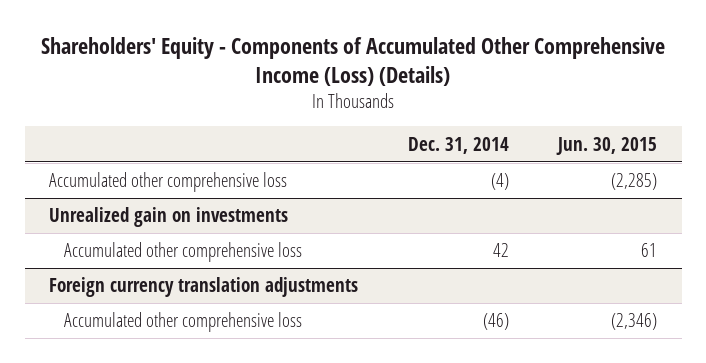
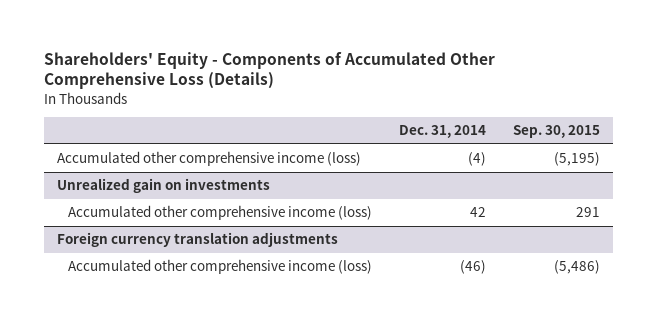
- Shareholders' Equity - Components of Accumulated Other Comprehensive Income (Loss) (Details)
+ Shareholders' Equity - Components of Accumulated Other Comprehensive Loss (Details)
- | Dec. 31, 2014 | Jun. 30, 2015
+ | Dec. 31, 2014 | Sep. 30, 2015
- Accumulated other comprehensive loss | (4) | (2,285)
+ Accumulated other comprehensive income (loss) | (4) | (5,195)
@ Unrealized gain on investments
- Accumulated other comprehensive loss | 42 | 61
+ Accumulated other comprehensive income (loss) | 42 | 291
@ Foreign currency translation adjustments
- Accumulated other comprehensive loss | (46) | (2,346)
+ Accumulated other comprehensive income (loss) | (46) | (5,486)

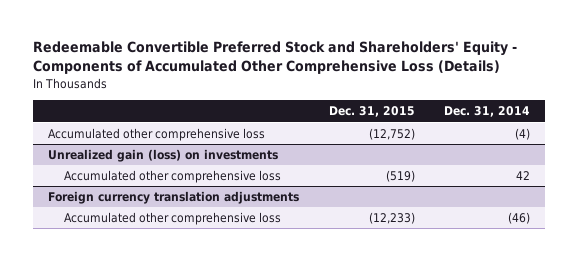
- Shareholders' Equity - Components of Accumulated Other Comprehensive Loss (Details)
+ Redeemable Convertible Preferred Stock and Shareholders' Equity - Components of Accumulated Other Comprehensive Loss (Details)
- | Dec. 31, 2014 | Sep. 30, 2015
+ | Dec. 31, 2015 | Dec. 31, 2014
- Accumulated other comprehensive income (loss) | (4) | (5,195)
- Unrealized gain on investments
- Accumulated other comprehensive income (loss) | 42 | 291
+ Accumulated other comprehensive loss | (12,752) | (4)
+ Unrealized gain (loss) on investments
+ Accumulated other comprehensive loss | (519) | 42
@ Foreign currency translation adjustments
- Accumulated other comprehensive income (loss) | (46) | (5,486)
+ Accumulated other comprehensive loss | (12,233) | (46)

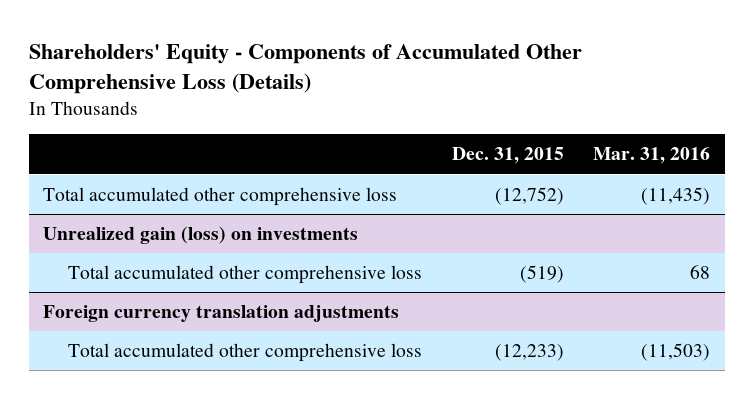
- Redeemable Convertible Preferred Stock and Shareholders' Equity - Components of Accumulated Other Comprehensive Loss (Details)
+ Shareholders' Equity - Components of Accumulated Other Comprehensive Loss (Details)
- | Dec. 31, 2015 | Dec. 31, 2014
+ | Dec. 31, 2015 | Mar. 31, 2016
- Accumulated other comprehensive loss | (12,752) | (4)
+ Total accumulated other comprehensive loss | (12,752) | (11,435)
@ Unrealized gain (loss) on investments
- Accumulated other comprehensive loss | (519) | 42
+ Total accumulated other comprehensive loss | (519) | 68
@ Foreign currency translation adjustments
- Accumulated other comprehensive loss | (12,233) | (46)
+ Total accumulated other comprehensive loss | (12,233) | (11,503)

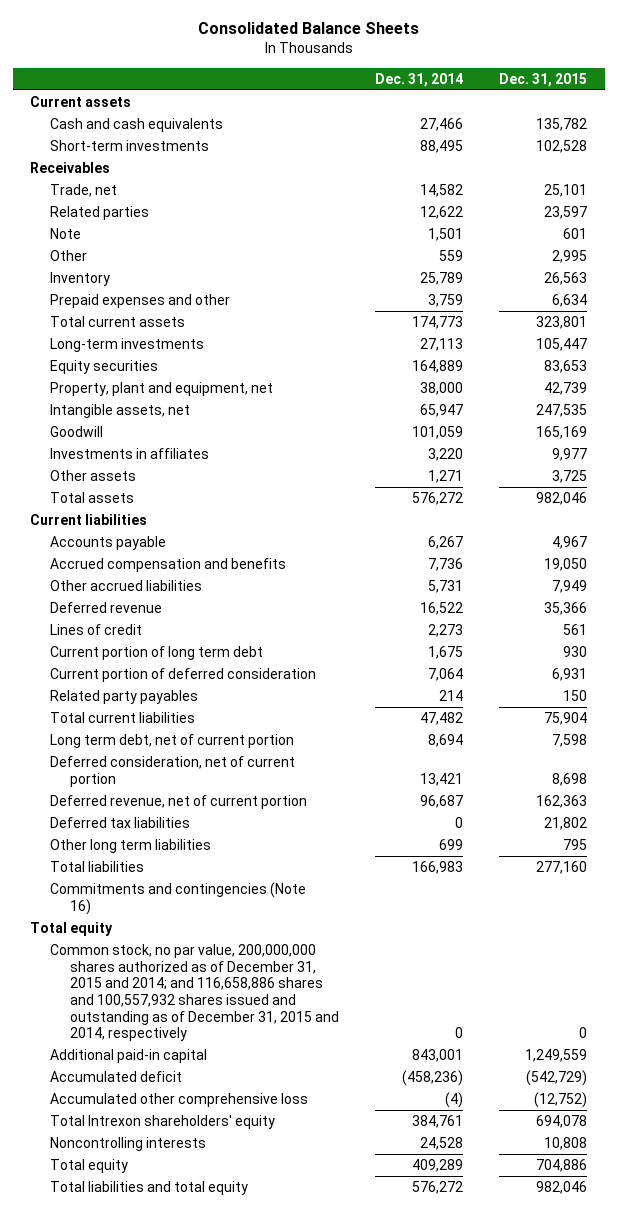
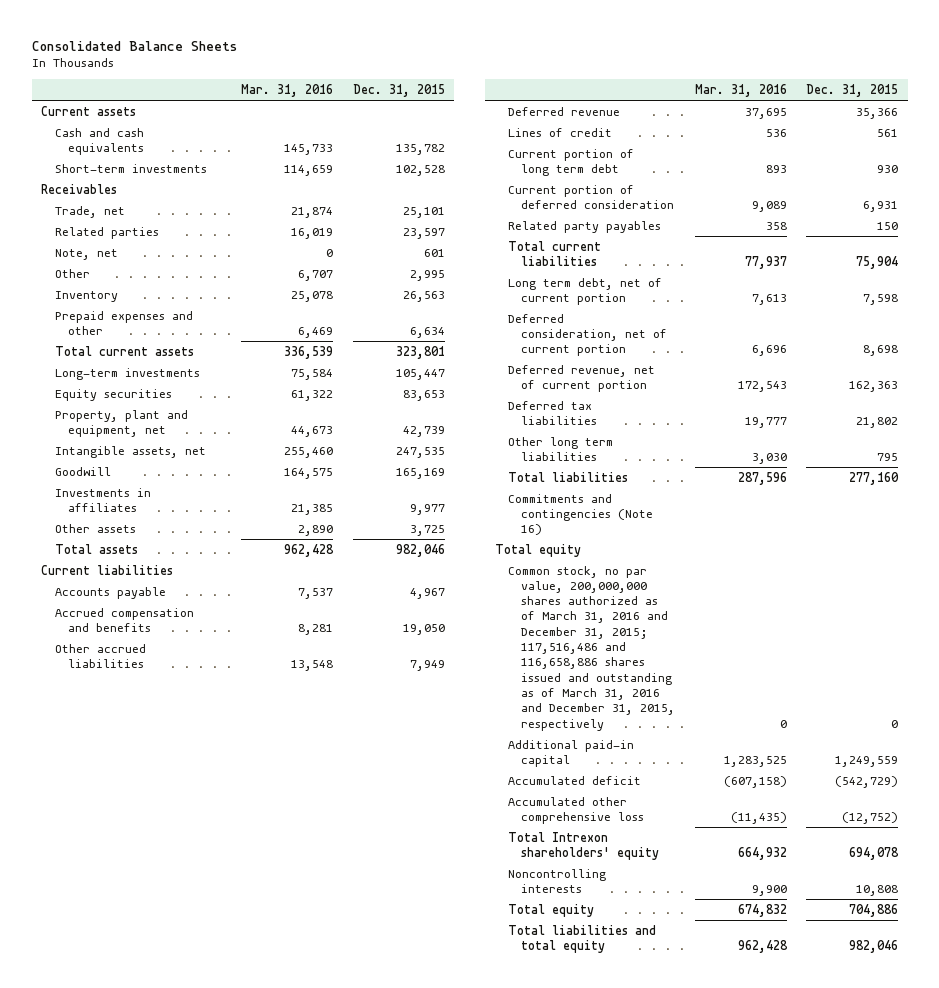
- | Dec. 31, 2014 | Dec. 31, 2015
+ | Mar. 31, 2016 | Dec. 31, 2015
- Note | 1,501 | 601
+ Note, net | 0 | 601
- Common stock, no par value, 200,000,000 shares authorized as of December 31, 2015 and 2014; and 116,658,886 shares and 100,557,932 shares issued and outstanding as of December 31, 2015 and 2014, respectively | 0 | 0
+ Common stock, no par value, 200,000,000 shares authorized as of March 31, 2016 and December 31, 2015; 117,516,486 and 116,658,886 shares issued and outstanding as of March 31, 2016 and December 31, 2015, respectively | 0 | 0

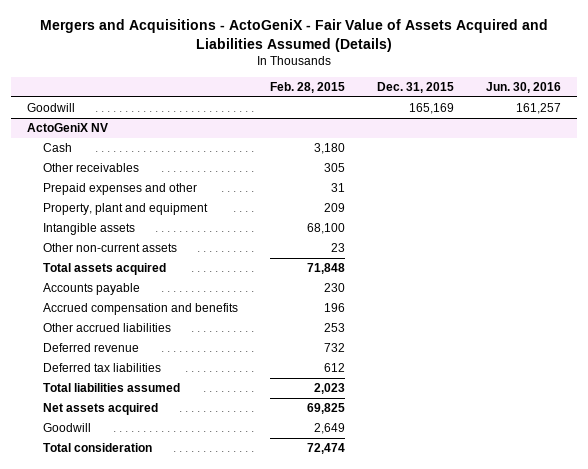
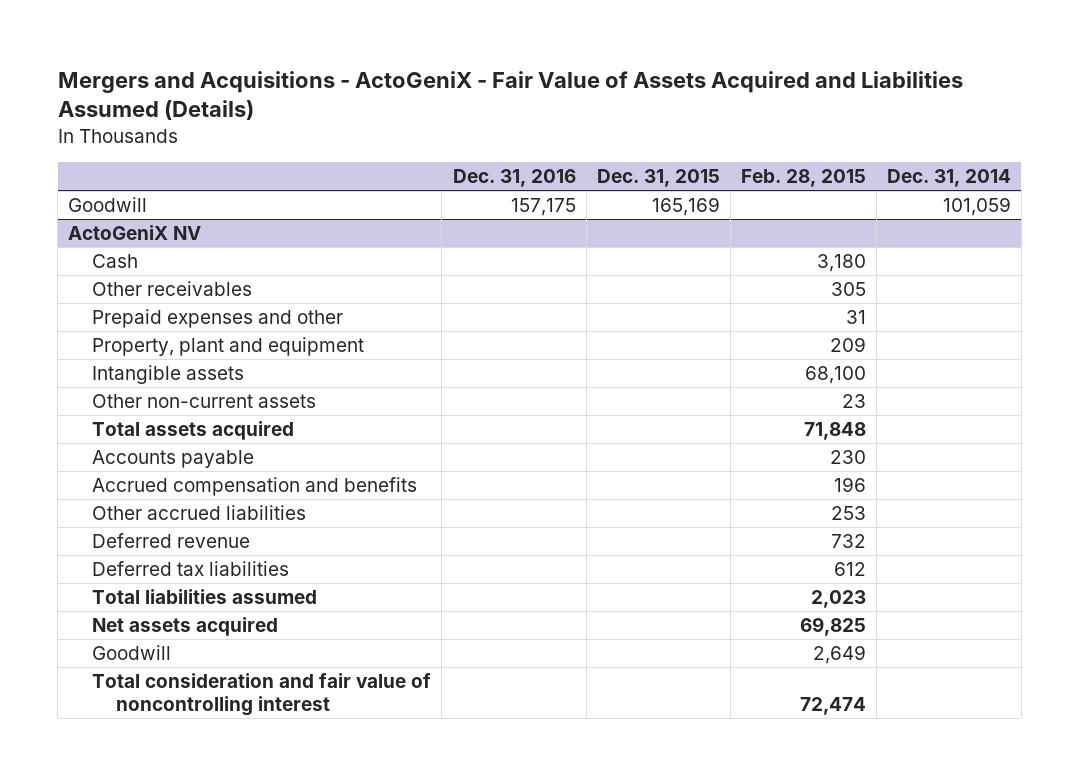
- | Feb. 28, 2015 | Dec. 31, 2015 | Jun. 30, 2016
+ | Dec. 31, 2016 | Dec. 31, 2015 | Feb. 28, 2015 | Dec. 31, 2014
@ ActoGeniX NV
- Total consideration | 72,474 | |
+ Total consideration and fair value of noncontrolling interest | | | 72,474 |

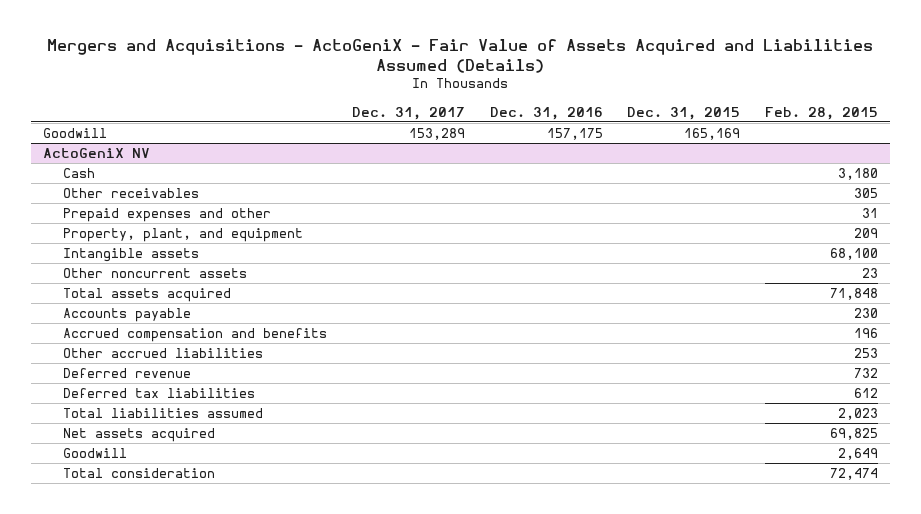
- | Dec. 31, 2016 | Dec. 31, 2015 | Feb. 28, 2015 | Dec. 31, 2014
+ | Dec. 31, 2017 | Dec. 31, 2016 | Dec. 31, 2015 | Feb. 28, 2015
@ ActoGeniX NV
- Property, plant and equipment | | | 209 |
+ Property, plant, and equipment | | | | 209
- Other non-current assets | | | 23 |
+ Other noncurrent assets | | | | 23
- Total consideration and fair value of noncontrolling interest | | | 72,474 |
+ Total consideration | | | | 72,474

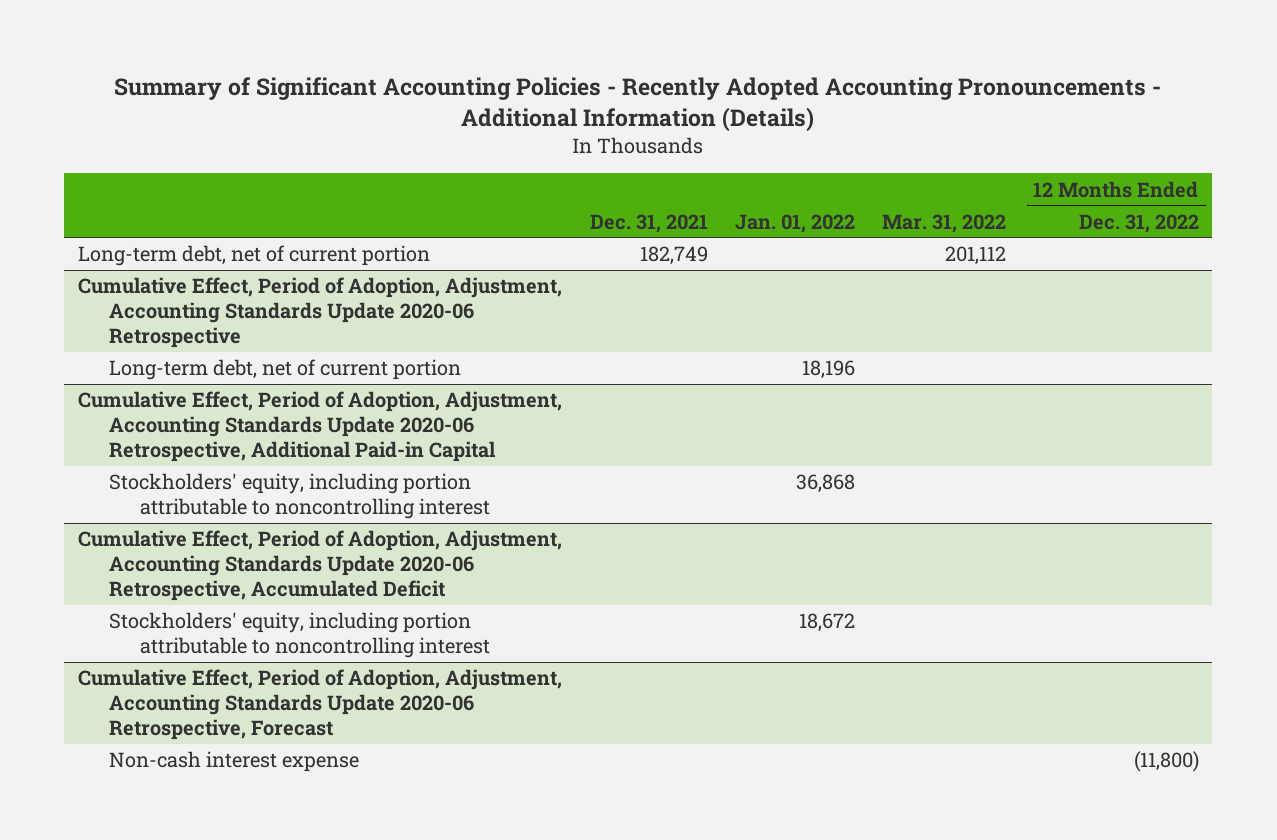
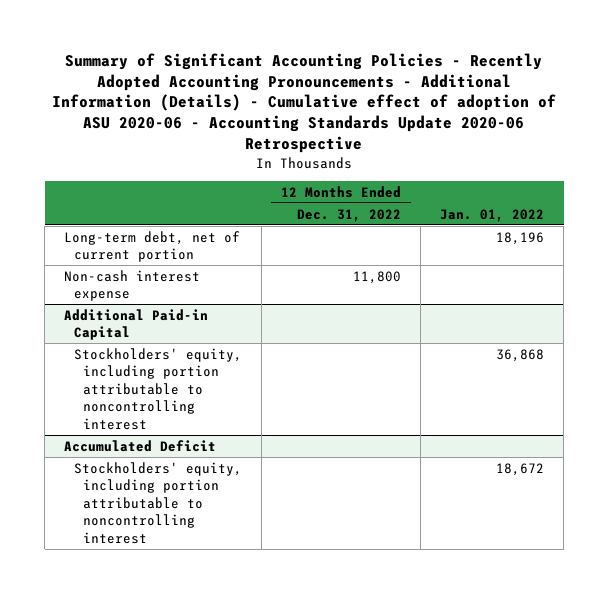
- Summary of Significant Accounting Policies - Recently Adopted Accounting Pronouncements - Additional Information (Details)
+ Summary of Significant Accounting Policies - Recently Adopted Accounting Pronouncements - Additional Information (Details) - Cumulative effect of adoption of ASU 2020-06 - Accounting Standards Update 2020-06 Retrospective
- | Dec. 31, 2021 | Jan. 01, 2022 | Mar. 31, 2022 | 12 Months Ended Dec. 31, 2022
+ | 12 Months Ended Dec. 31, 2022 | Jan. 01, 2022
- Long-term debt, net of current portion | 182,749 | | 201,112 |
- Cumulative Effect, Period of Adoption, Adjustment, Accounting Standards Update 2020-06 Retrospective
- Cumulative Effect, Period of Adoption, Adjustment, Accounting Standards Update 2020-06 Retrospective, Additional Paid-in Capital
+ Non-cash interest expense | 11,800 |
+ Additional Paid-in Capital
- Cumulative Effect, Period of Adoption, Adjustment, Accounting Standards Update 2020-06 Retrospective, Accumulated Deficit
+ Accumulated Deficit
- Cumulative Effect, Period of Adoption, Adjustment, Accounting Standards Update 2020-06 Retrospective, Forecast
- Non-cash interest expense | | | | (11,800)

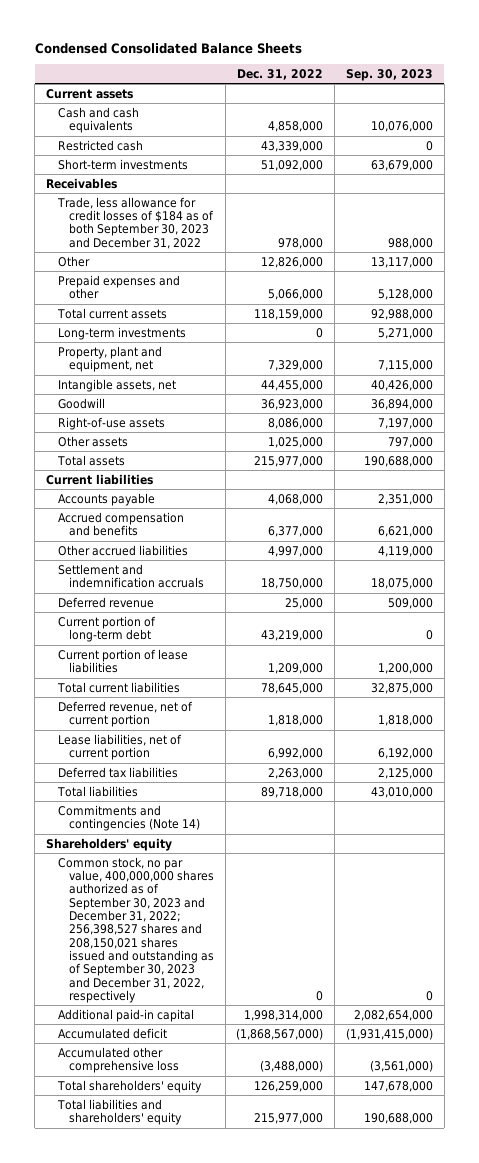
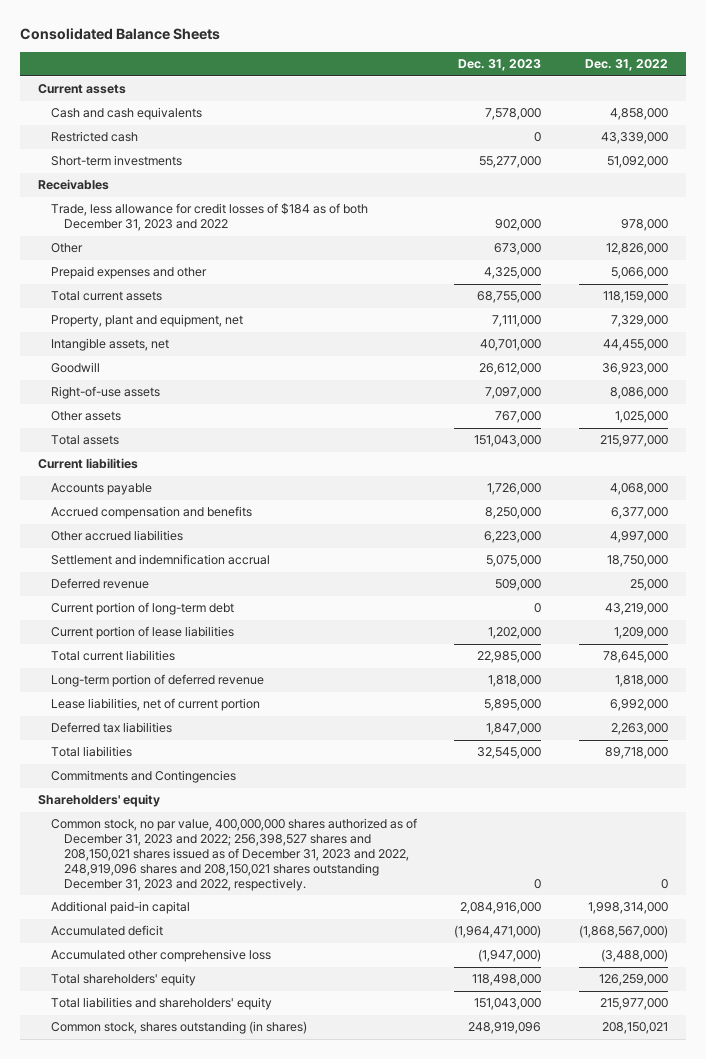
- Condensed Consolidated Balance Sheets
+ Consolidated Balance Sheets
- | Dec. 31, 2022 | Sep. 30, 2023
+ | Dec. 31, 2023 | Dec. 31, 2022
- Trade, less allowance for credit losses of $184 as of both September 30, 2023 and December 31, 2022 | 978,000 | 988,000
+ Trade, less allowance for credit losses of $184 as of both December 31, 2023 and 2022 | 902,000 | 978,000
- Long-term investments | 0 | 5,271,000
- Settlement and indemnification accruals | 18,750,000 | 18,075,000
+ Settlement and indemnification accrual | 5,075,000 | 18,750,000
- Deferred revenue, net of current portion | 1,818,000 | 1,818,000
+ Long-term portion of deferred revenue | 1,818,000 | 1,818,000
- Commitments and contingencies (Note 14)
+ Commitments and Contingencies
- Common stock, no par value, 400,000,000 shares authorized as of September 30, 2023 and December 31, 2022; 256,398,527 shares and 208,150,021 shares issued and outstanding as of September 30, 2023 and December 31, 2022, respectively | 0 | 0
+ Common stock, no par value, 400,000,000 shares authorized as of December 31, 2023 and 2022; 256,398,527 shares and 208,150,021 shares issued as of December 31, 2023 and 2022, 248,919,096 shares and 208,150,021 shares outstanding December 31, 2023 and 2022, respectively. | 0 | 0
+ Common stock, shares outstanding (in shares) | 248,919,096 | 208,150,021

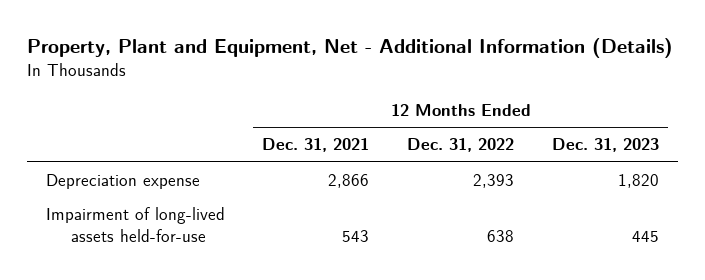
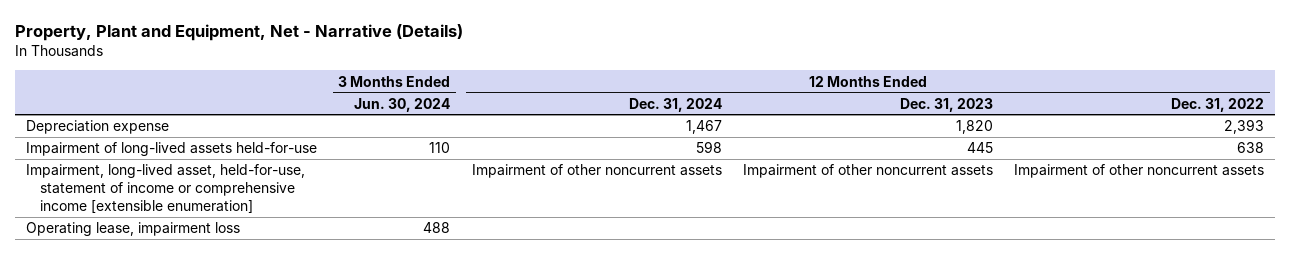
- Property, Plant and Equipment, Net - Additional Information (Details)
+ Property, Plant and Equipment, Net - Narrative (Details)
- | 12 Months Ended Dec. 31, 2021 | 12 Months Ended Dec. 31, 2022 | 12 Months Ended Dec. 31, 2023
+ | 3 Months Ended Jun. 30, 2024 | 12 Months Ended Dec. 31, 2024 | 12 Months Ended Dec. 31, 2023 | 12 Months Ended Dec. 31, 2022
+ Impairment, long-lived asset, held-for-use, statement of income or comprehensive income [extensible enumeration] | | Impairment of other noncurrent assets | Impairment of other noncurrent assets | Impairment of other noncurrent assets
+ Operating lease, impairment loss | 488 | | |

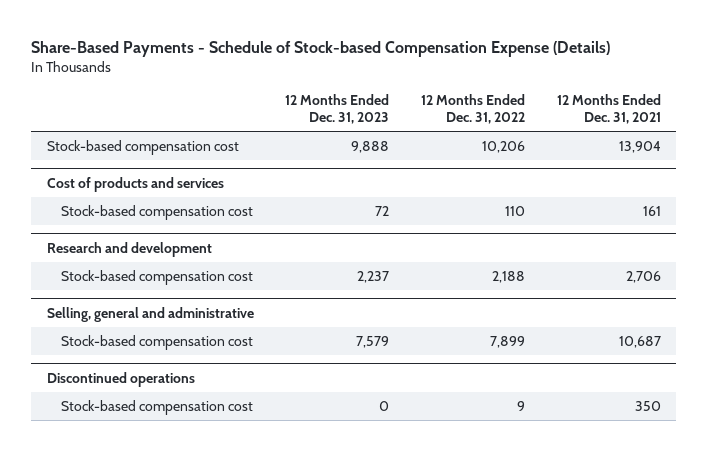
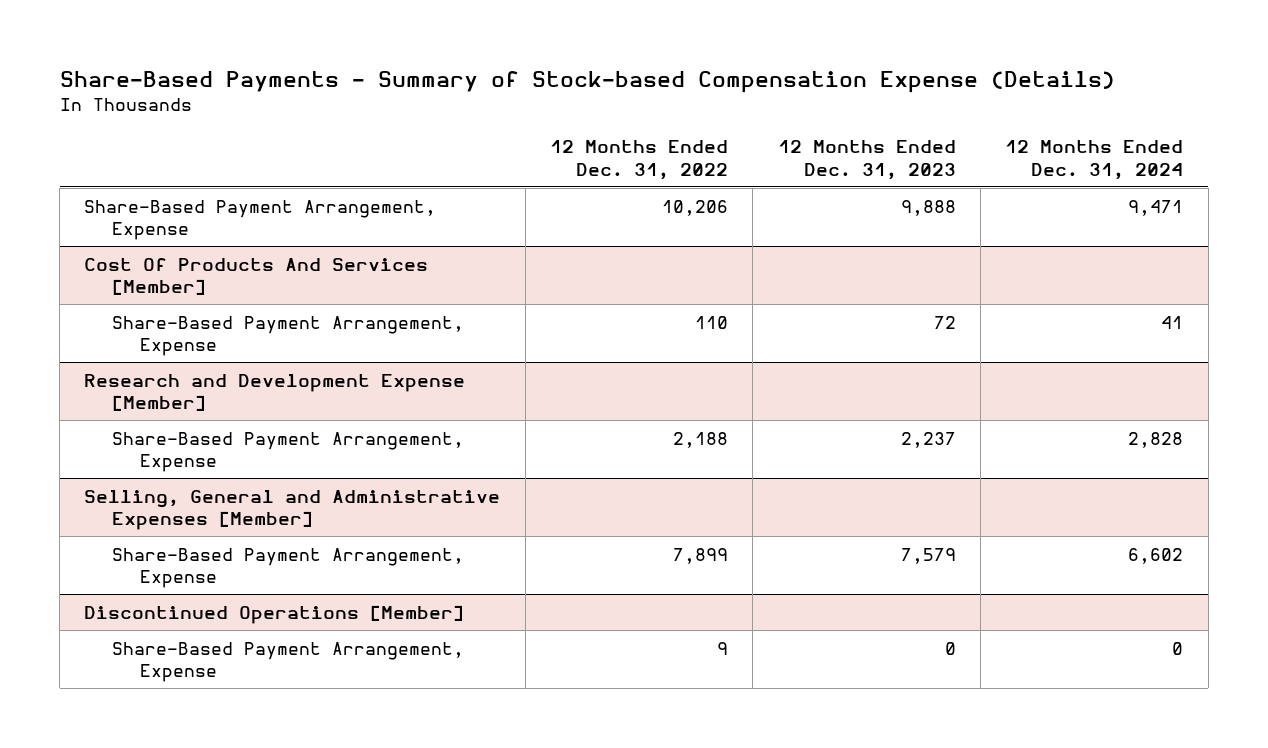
- Share-Based Payments - Schedule of Stock-based Compensation Expense (Details)
+ Share-Based Payments - Summary of Stock-based Compensation Expense (Details)
- | 12 Months Ended Dec. 31, 2023 | 12 Months Ended Dec. 31, 2022 | 12 Months Ended Dec. 31, 2021
+ | 12 Months Ended Dec. 31, 2022 | 12 Months Ended Dec. 31, 2023 | 12 Months Ended Dec. 31, 2024
- Stock-based compensation cost | 9,888 | 10,206 | 13,904
- Cost of products and services
- Stock-based compensation cost | 72 | 110 | 161
- Research and development
- Stock-based compensation cost | 2,237 | 2,188 | 2,706
- Selling, general and administrative
- Stock-based compensation cost | 7,579 | 7,899 | 10,687
- Discontinued operations
- Stock-based compensation cost | 0 | 9 | 350
+ Share-Based Payment Arrangement, Expense | 10,206 | 9,888 | 9,471
+ Cost Of Products And Services [Member]
+ Share-Based Payment Arrangement, Expense | 110 | 72 | 41
+ Research and Development Expense [Member]
+ Share-Based Payment Arrangement, Expense | 2,188 | 2,237 | 2,828
+ Selling, General and Administrative Expenses [Member]
+ Share-Based Payment Arrangement, Expense | 7,899 | 7,579 | 6,602
+ Discontinued Operations [Member]
+ Share-Based Payment Arrangement, Expense | 9 | 0 | 0

